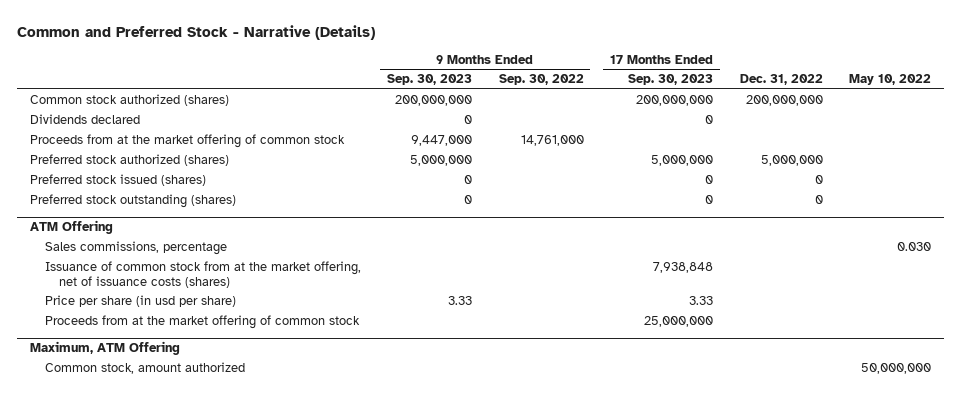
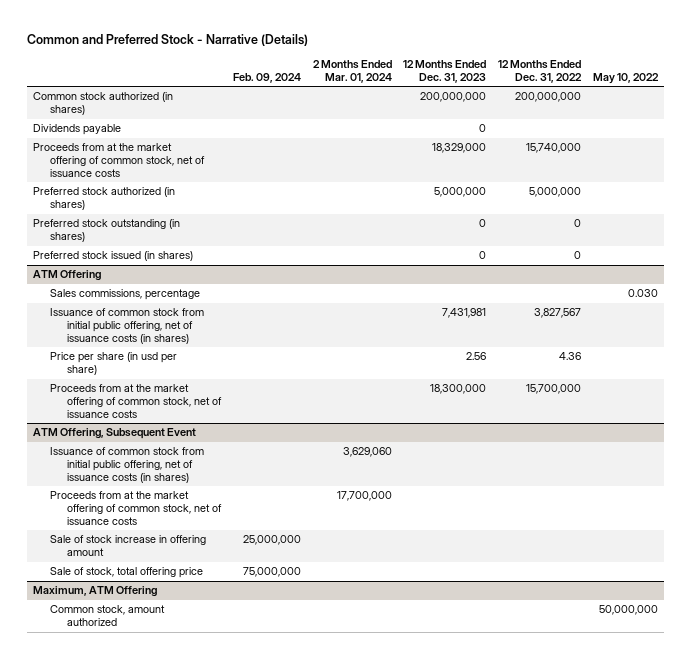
- | 9 Months Ended Sep. 30, 2023 | 9 Months Ended Sep. 30, 2022 | 17 Months Ended Sep. 30, 2023 | Dec. 31, 2022 | May 10, 2022
+ | Feb. 09, 2024 | 2 Months Ended Mar. 01, 2024 | 12 Months Ended Dec. 31, 2023 | 12 Months Ended Dec. 31, 2022 | May 10, 2022
- Common stock authorized (shares) | 200,000,000 | | 200,000,000 | 200,000,000 |
- Dividends declared | 0 | | 0 | |
- Proceeds from at the market offering of common stock | 9,447,000 | 14,761,000 | | |
- Preferred stock authorized (shares) | 5,000,000 | | 5,000,000 | 5,000,000 |
- Preferred stock issued (shares) | 0 | | 0 | 0 |
- Preferred stock outstanding (shares) | 0 | | 0 | 0 |
+ Common stock authorized (in shares) | | | 200,000,000 | 200,000,000 |
+ Dividends payable | | | 0 | |
+ Proceeds from at the market offering of common stock, net of issuance costs | | | 18,329,000 | 15,740,000 |
+ Preferred stock authorized (in shares) | | | 5,000,000 | 5,000,000 |
+ Preferred stock outstanding (in shares) | | | 0 | 0 |
+ Preferred stock issued (in shares) | | | 0 | 0 |
@ ATM Offering
- Issuance of common stock from at the market offering, net of issuance costs (shares) | | | 7,938,848 | |
+ Issuance of common stock from initial public offering, net of issuance costs (in shares) | | | 7,431,981 | 3,827,567 |
- Proceeds from at the market offering of common stock | | | 25,000,000 | |
+ Proceeds from at the market offering of common stock, net of issuance costs | | | 18,300,000 | 15,700,000 |
+ ATM Offering, Subsequent Event
+ Issuance of common stock from initial public offering, net of issuance costs (in shares) | | 3,629,060 | | |
+ Proceeds from at the market offering of common stock, net of issuance costs | | 17,700,000 | | |
+ Sale of stock increase in offering amount | 25,000,000 | | | |
+ Sale of stock, total offering price | 75,000,000 | | | |

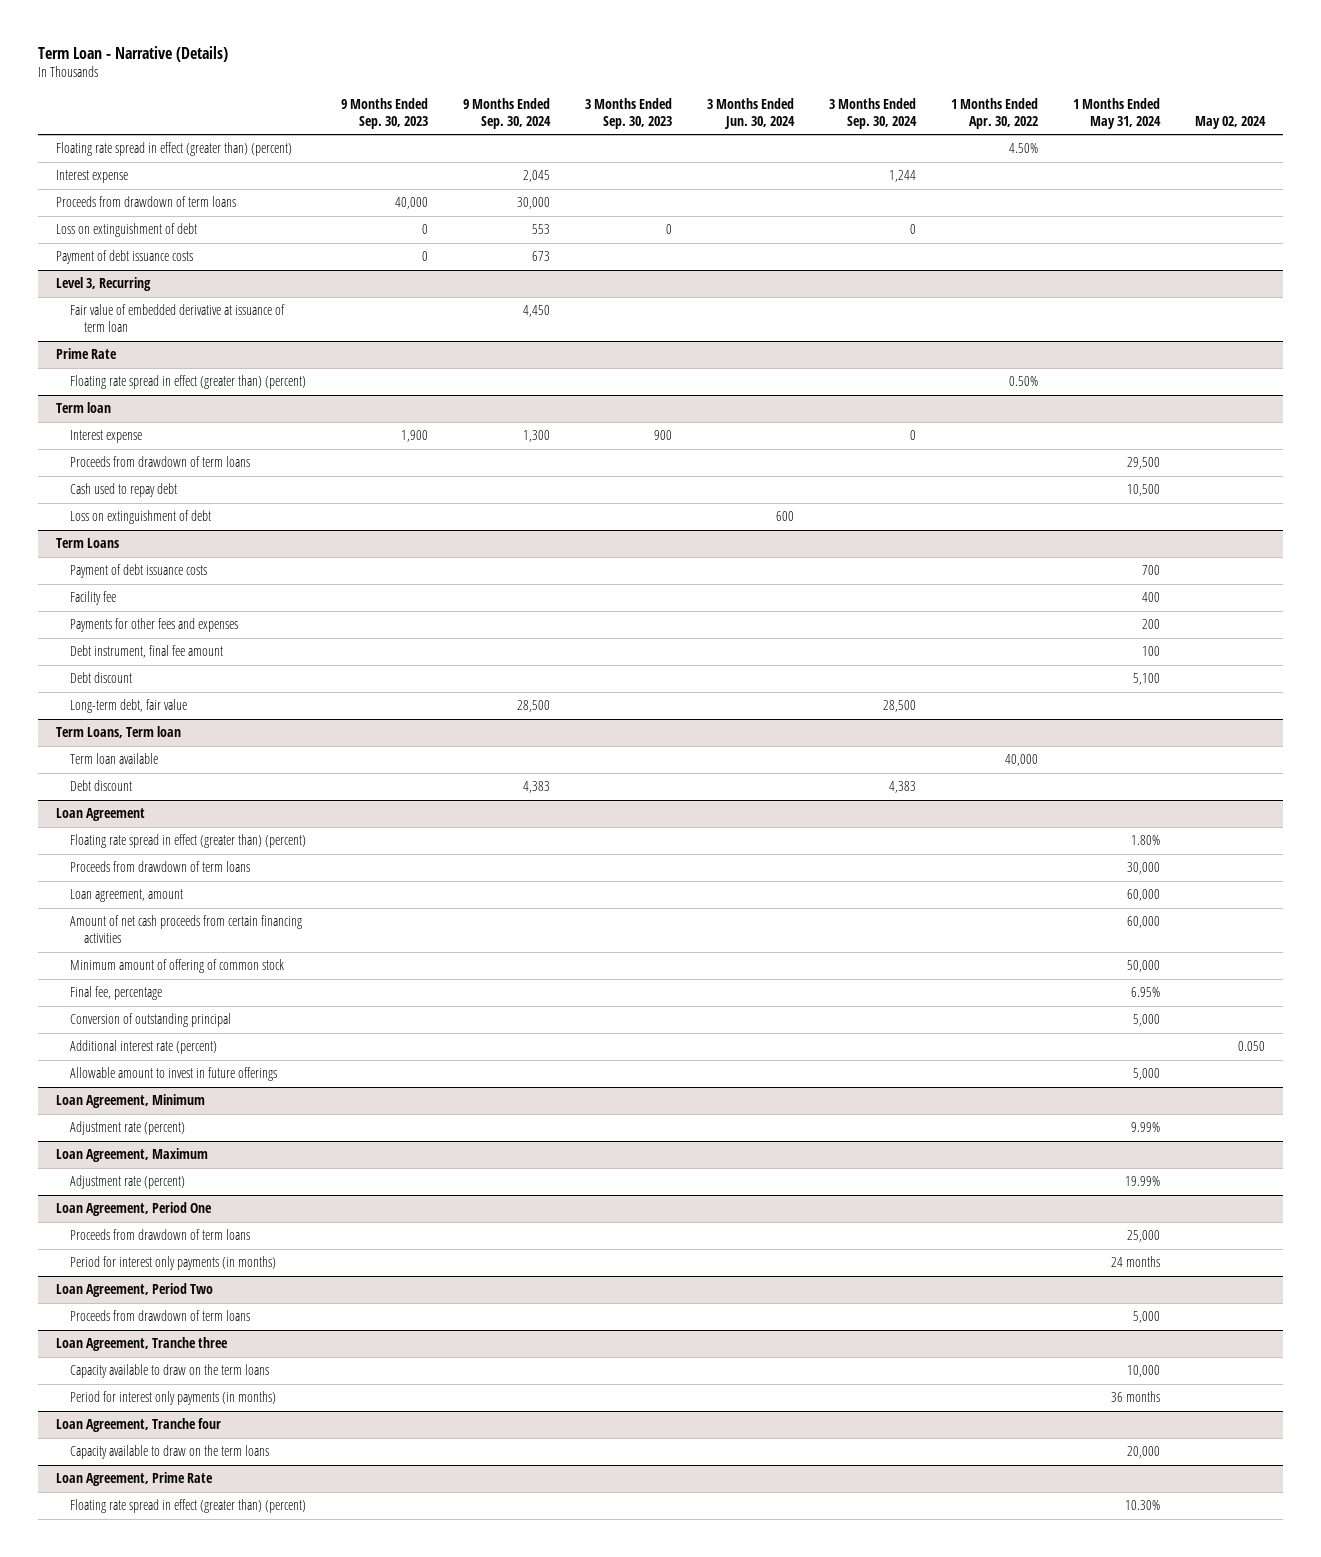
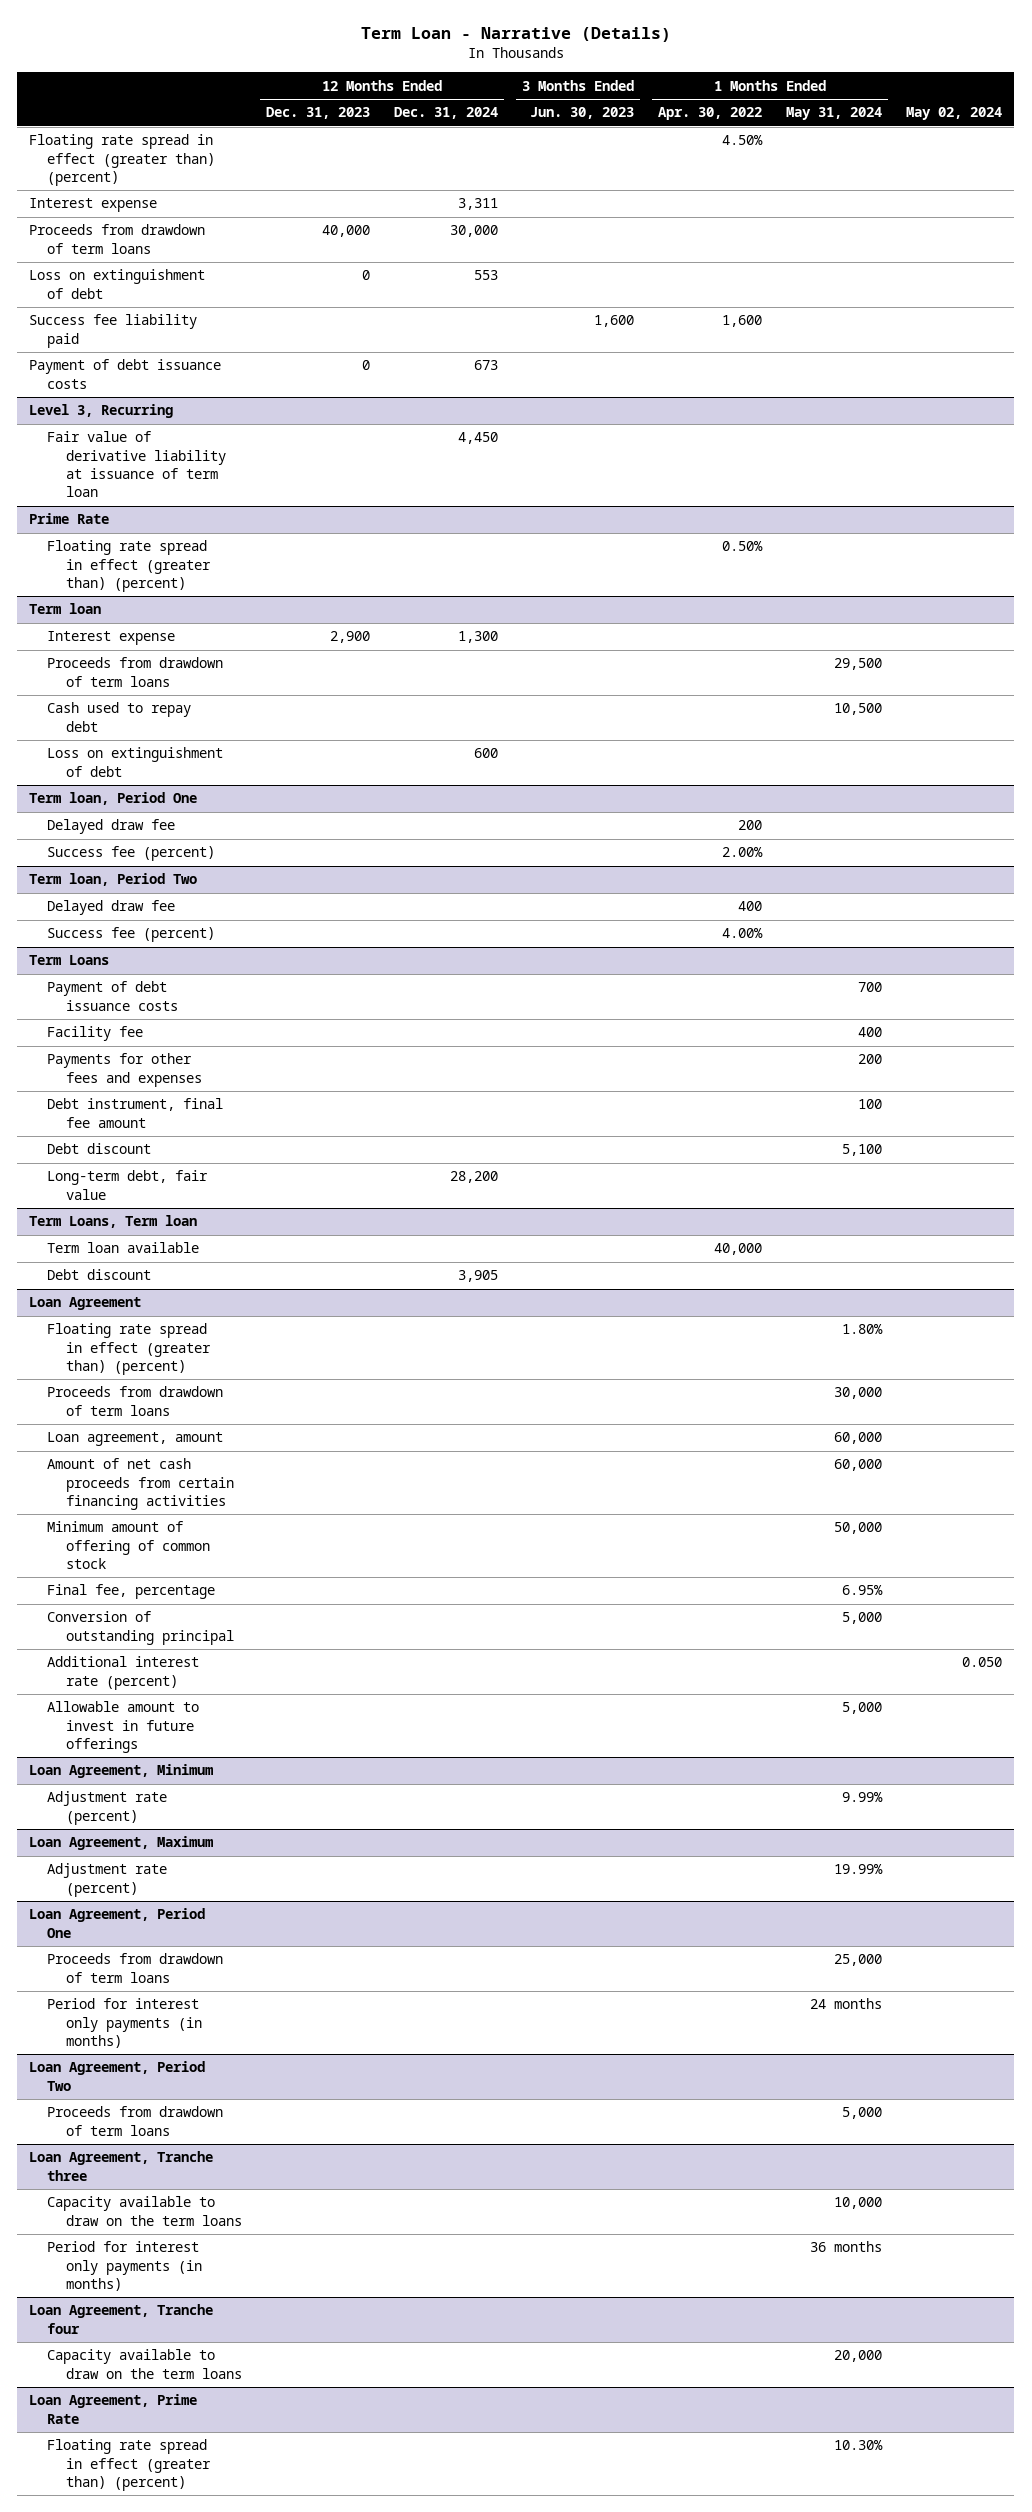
- | 9 Months Ended Sep. 30, 2023 | 9 Months Ended Sep. 30, 2024 | 3 Months Ended Sep. 30, 2023 | 3 Months Ended Jun. 30, 2024 | 3 Months Ended Sep. 30, 2024 | 1 Months Ended Apr. 30, 2022 | 1 Months Ended May 31, 2024 | May 02, 2024
+ | 12 Months Ended Dec. 31, 2023 | 12 Months Ended Dec. 31, 2024 | 3 Months Ended Jun. 30, 2023 | 1 Months Ended Apr. 30, 2022 | 1 Months Ended May 31, 2024 | May 02, 2024
+ Success fee liability paid | | | 1,600 | 1,600 | |
@ Level 3, Recurring
- Fair value of embedded derivative at issuance of term loan | | 4,450 | | | | | |
+ Fair value of derivative liability at issuance of term loan | | 4,450 | | | |
+ Term loan, Period One
+ Delayed draw fee | | | | 200 | |
+ Success fee (percent) | | | | 2.00% | |
+ Term loan, Period Two
+ Delayed draw fee | | | | 400 | |
+ Success fee (percent) | | | | 4.00% | |

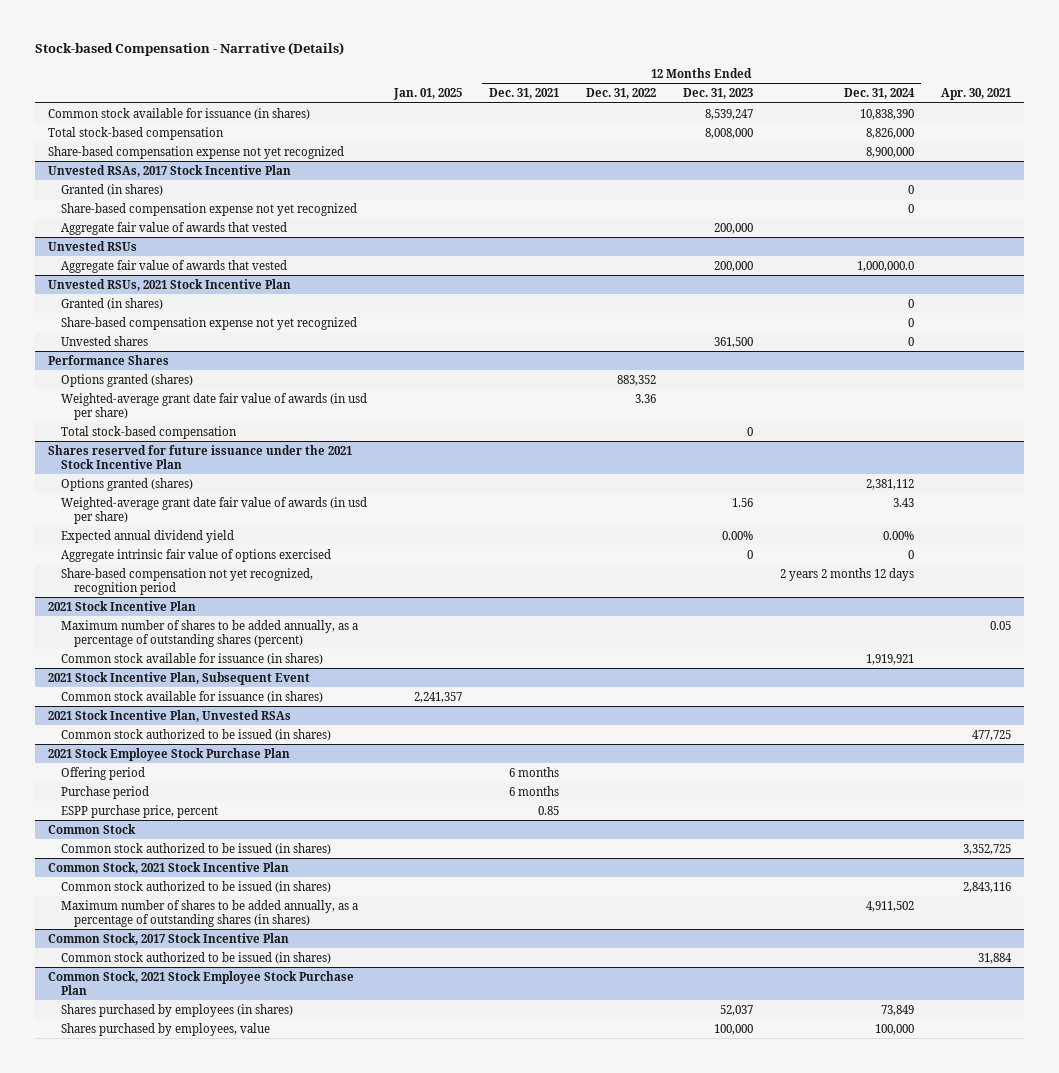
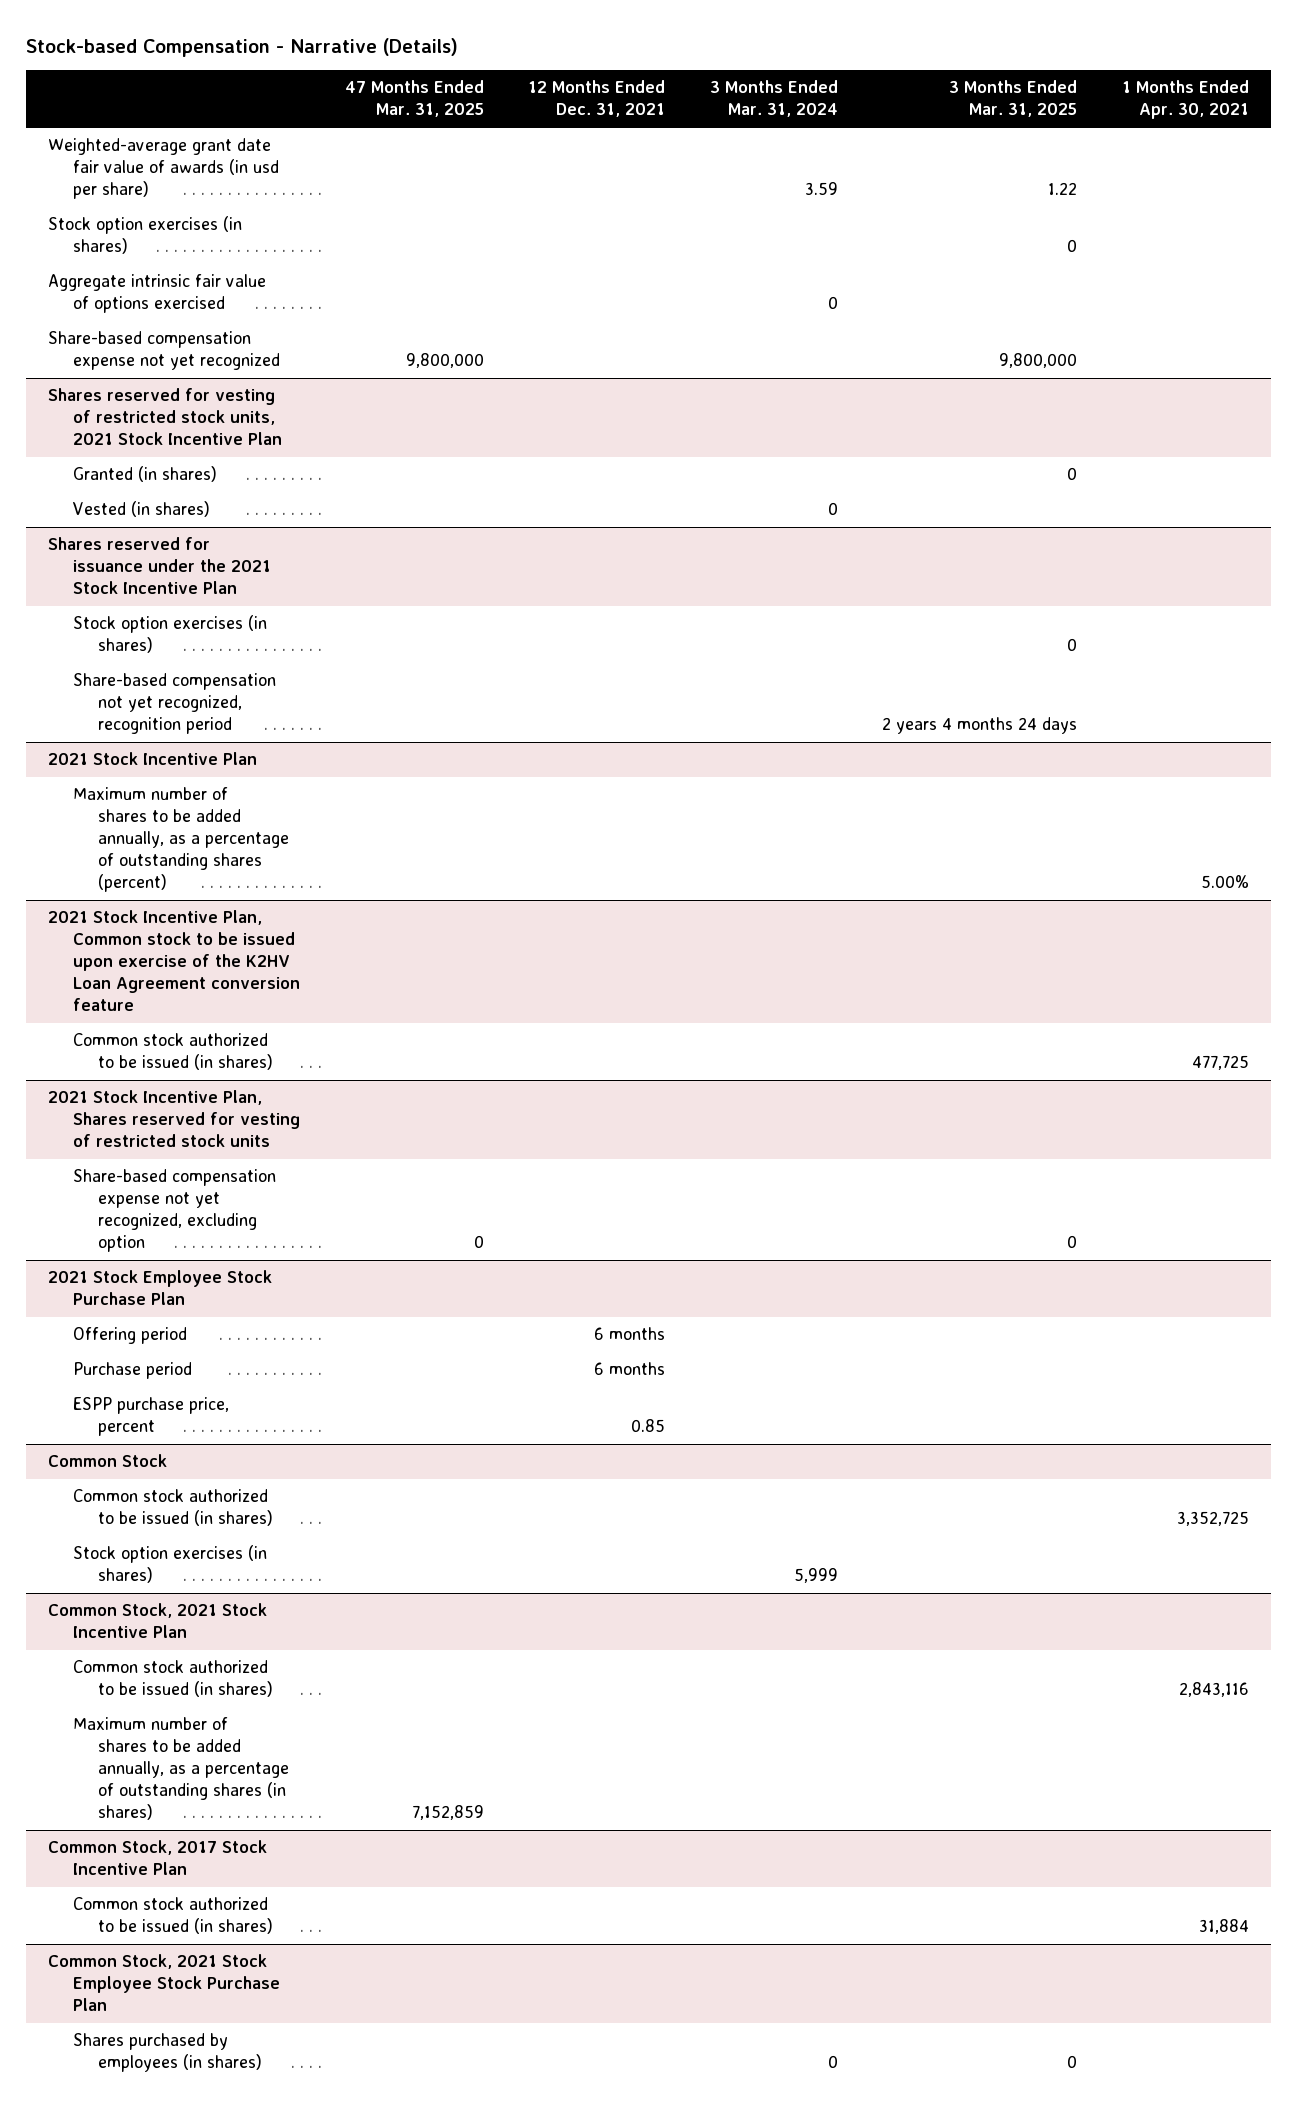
- | Jan. 01, 2025 | 12 Months Ended Dec. 31, 2021 | 12 Months Ended Dec. 31, 2022 | 12 Months Ended Dec. 31, 2023 | 12 Months Ended Dec. 31, 2024 | Apr. 30, 2021
+ | 47 Months Ended Mar. 31, 2025 | 12 Months Ended Dec. 31, 2021 | 3 Months Ended Mar. 31, 2024 | 3 Months Ended Mar. 31, 2025 | 1 Months Ended Apr. 30, 2021
- Common stock available for issuance (in shares) | | | | 8,539,247 | 10,838,390 |
- Total stock-based compensation | | | | 8,008,000 | 8,826,000 |
+ Weighted-average grant date fair value of awards (in usd per share) | | | 3.59 | 1.22 |
+ Stock option exercises (in shares) | | | | 0 |
+ Aggregate intrinsic fair value of options exercised | | | 0 | |
- Unvested RSAs, 2017 Stock Incentive Plan
- Granted (in shares) | | | | | 0 |
- Share-based compensation expense not yet recognized | | | | | 0 |
- Aggregate fair value of awards that vested | | | | 200,000 | |
- Unvested RSUs
- Aggregate fair value of awards that vested | | | | 200,000 | 1,000,000.0 |
- Unvested RSUs, 2021 Stock Incentive Plan
- Granted (in shares) | | | | | 0 |
- Share-based compensation expense not yet recognized | | | | | 0 |
- Unvested shares | | | | 361,500 | 0 |
- Performance Shares
- Options granted (shares) | | | 883,352 | | |
- Weighted-average grant date fair value of awards (in usd per share) | | | 3.36 | | |
- Total stock-based compensation | | | | 0 | |
- Shares reserved for future issuance under the 2021 Stock Incentive Plan
- Options granted (shares) | | | | | 2,381,112 |
- Weighted-average grant date fair value of awards (in usd per share) | | | | 1.56 | 3.43 |
- Expected annual dividend yield | | | | 0.00% | 0.00% |
- Aggregate intrinsic fair value of options exercised | | | | 0 | 0 |
+ Shares reserved for vesting of restricted stock units, 2021 Stock Incentive Plan
+ Granted (in shares) | | | | 0 |
+ Vested (in shares) | | | 0 | |
+ Shares reserved for issuance under the 2021 Stock Incentive Plan
+ Stock option exercises (in shares) | | | | 0 |
@ 2021 Stock Incentive Plan
- Common stock available for issuance (in shares) | | | | | 1,919,921 |
- 2021 Stock Incentive Plan, Subsequent Event
- Common stock available for issuance (in shares) | 2,241,357 | | | | |
- 2021 Stock Incentive Plan, Unvested RSAs
- Common stock authorized to be issued (in shares) | | | | | | 477,725
+ 2021 Stock Incentive Plan, Common stock to be issued upon exercise of the K2HV Loan Agreement conversion feature
+ Common stock authorized to be issued (in shares) | | | | | 477,725
+ 2021 Stock Incentive Plan, Shares reserved for vesting of restricted stock units
+ Share-based compensation expense not yet recognized, excluding option | 0 | | | 0 |
@ Common Stock
+ Stock option exercises (in shares) | | | 5,999 | |
@ Common Stock, 2021 Stock Employee Stock Purchase Plan
- Shares purchased by employees, value | | | | 100,000 | 100,000 |

